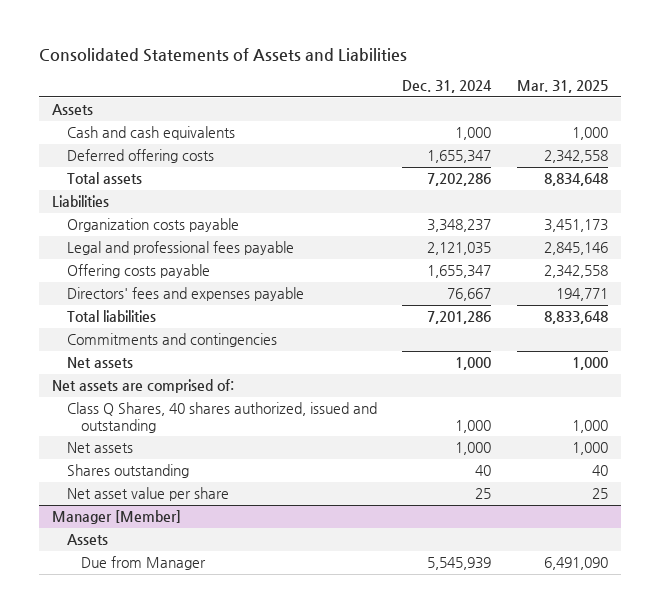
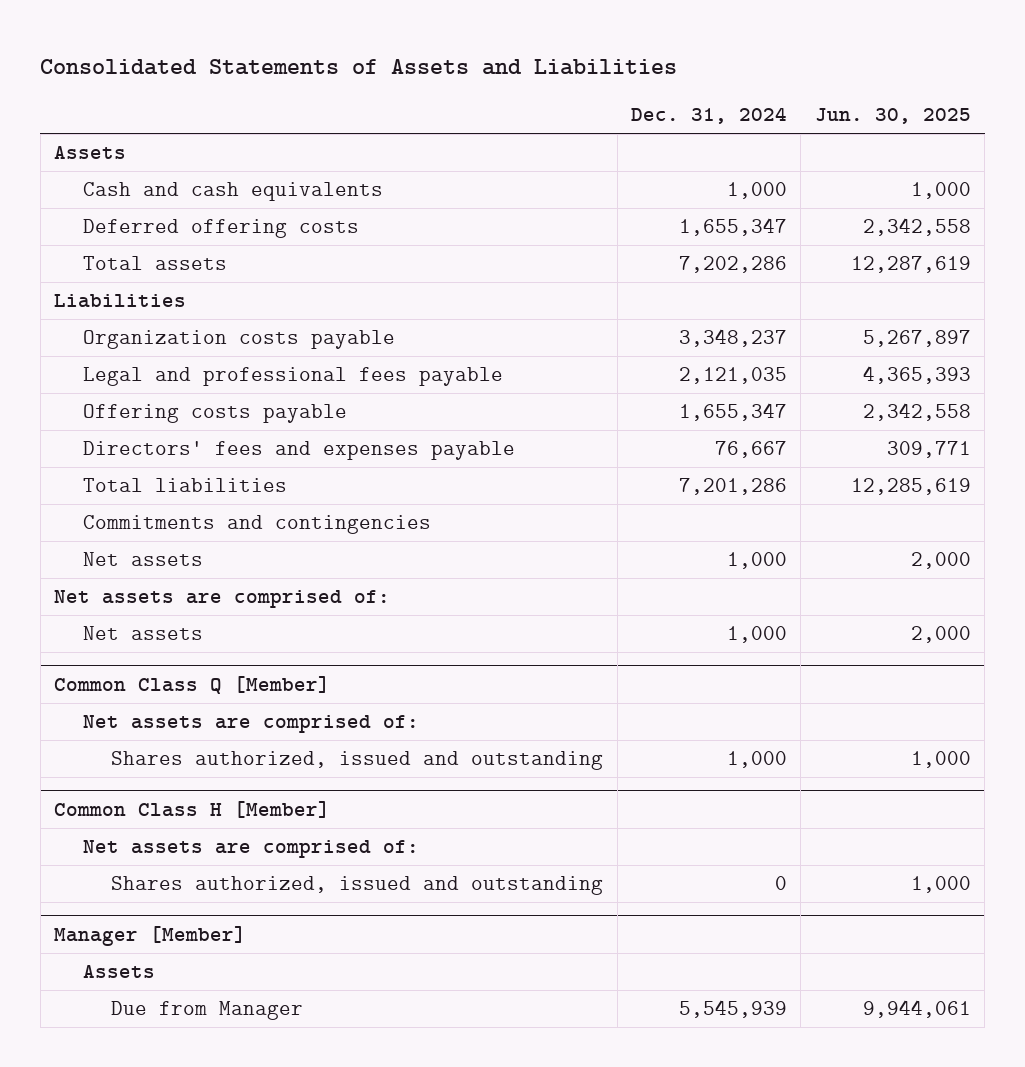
- | Dec. 31, 2024 | Mar. 31, 2025
+ | Dec. 31, 2024 | Jun. 30, 2025
- Class Q Shares, 40 shares authorized, issued and outstanding | 1,000 | 1,000
- Shares outstanding | 40 | 40
- Net asset value per share | 25 | 25
+ Common Class Q [Member]
+ Net assets are comprised of:
+ Shares authorized, issued and outstanding | 1,000 | 1,000
+ Common Class H [Member]
+ Net assets are comprised of:
+ Shares authorized, issued and outstanding | 0 | 1,000

